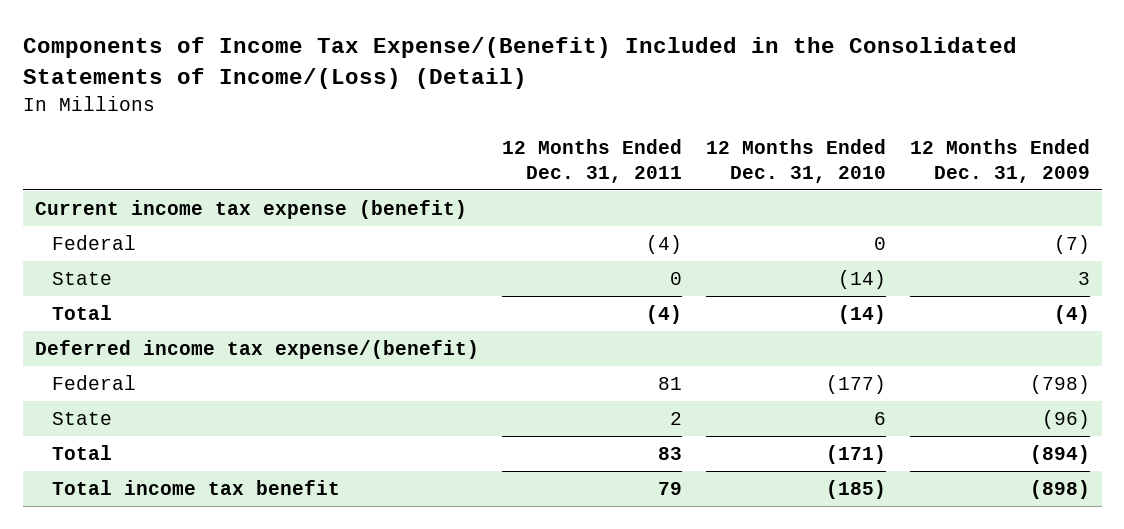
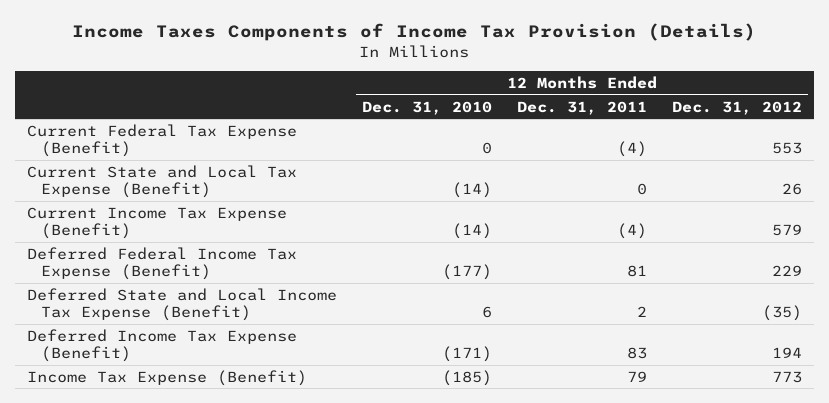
- Components of Income Tax Expense/(Benefit) Included in the Consolidated Statements of Income/(Loss) (Detail)
+ Income Taxes Components of Income Tax Provision (Details)
- | 12 Months Ended Dec. 31, 2011 | 12 Months Ended Dec. 31, 2010 | 12 Months Ended Dec. 31, 2009
+ | 12 Months Ended Dec. 31, 2010 | 12 Months Ended Dec. 31, 2011 | 12 Months Ended Dec. 31, 2012
- Current income tax expense (benefit)
- Federal | (4) | 0 | (7)
- State | 0 | (14) | 3
- Total | (4) | (14) | (4)
- Deferred income tax expense/(benefit)
- Federal | 81 | (177) | (798)
- State | 2 | 6 | (96)
- Total | 83 | (171) | (894)
- Total income tax benefit | 79 | (185) | (898)
+ Current Federal Tax Expense (Benefit) | 0 | (4) | 553
+ Current State and Local Tax Expense (Benefit) | (14) | 0 | 26
+ Current Income Tax Expense (Benefit) | (14) | (4) | 579
+ Deferred Federal Income Tax Expense (Benefit) | (177) | 81 | 229
+ Deferred State and Local Income Tax Expense (Benefit) | 6 | 2 | (35)
+ Deferred Income Tax Expense (Benefit) | (171) | 83 | 194
+ Income Tax Expense (Benefit) | (185) | 79 | 773

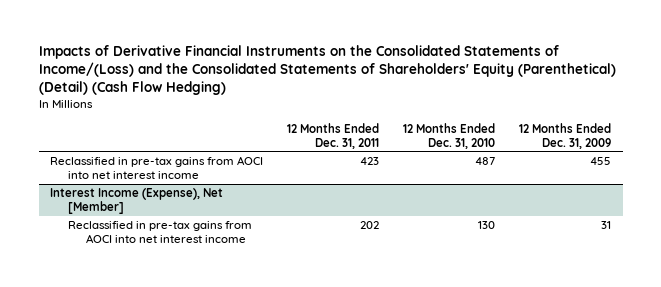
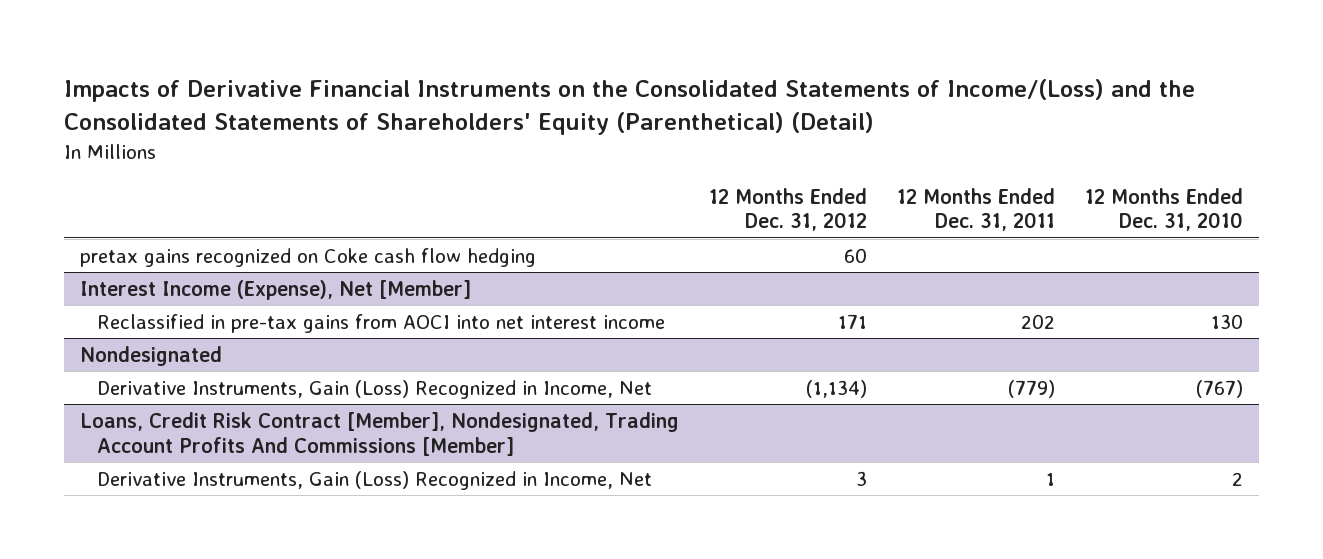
- Impacts of Derivative Financial Instruments on the Consolidated Statements of Income/(Loss) and the Consolidated Statements of Shareholders' Equity (Parenthetical) (Detail) (Cash Flow Hedging)
+ Impacts of Derivative Financial Instruments on the Consolidated Statements of Income/(Loss) and the Consolidated Statements of Shareholders' Equity (Parenthetical) (Detail)
- | 12 Months Ended Dec. 31, 2011 | 12 Months Ended Dec. 31, 2010 | 12 Months Ended Dec. 31, 2009
+ | 12 Months Ended Dec. 31, 2012 | 12 Months Ended Dec. 31, 2011 | 12 Months Ended Dec. 31, 2010
- Reclassified in pre-tax gains from AOCI into net interest income | 423 | 487 | 455
+ pretax gains recognized on Coke cash flow hedging | 60 | |
+ Nondesignated
+ Derivative Instruments, Gain (Loss) Recognized in Income, Net | (1,134) | (779) | (767)
+ Loans, Credit Risk Contract [Member], Nondesignated, Trading Account Profits And Commissions [Member]
+ Derivative Instruments, Gain (Loss) Recognized in Income, Net | 3 | 1 | 2

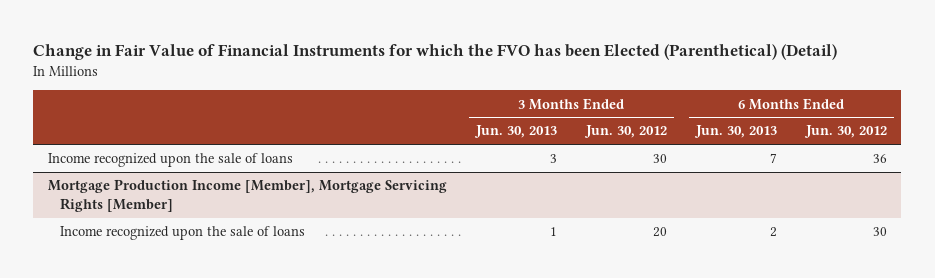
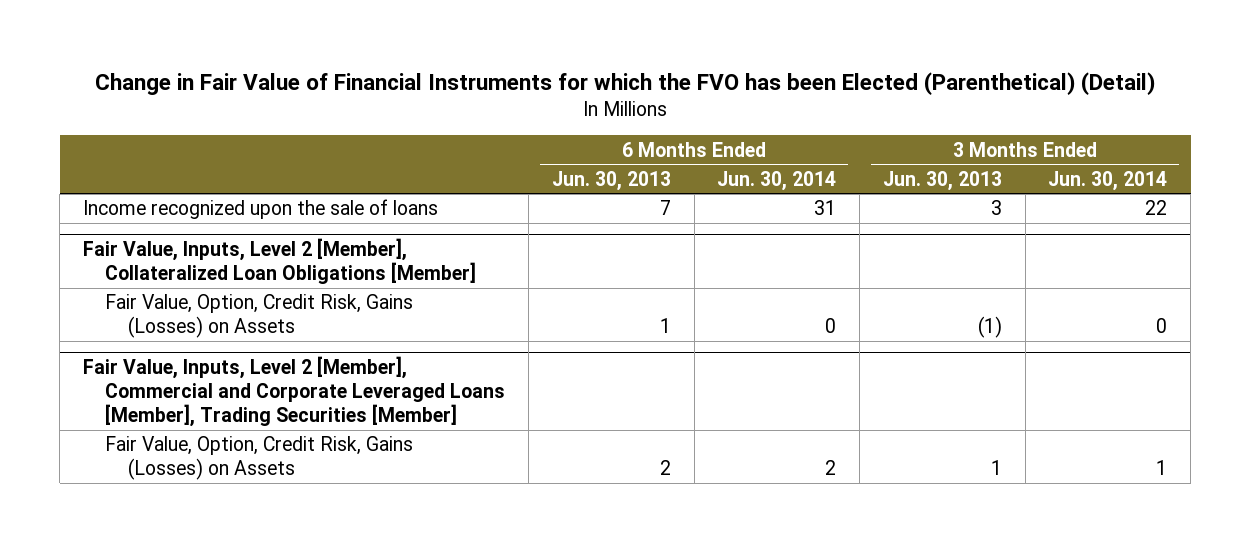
- | 3 Months Ended Jun. 30, 2013 | 3 Months Ended Jun. 30, 2012 | 6 Months Ended Jun. 30, 2013 | 6 Months Ended Jun. 30, 2012
+ | 6 Months Ended Jun. 30, 2013 | 6 Months Ended Jun. 30, 2014 | 3 Months Ended Jun. 30, 2013 | 3 Months Ended Jun. 30, 2014
- Mortgage Production Income [Member], Mortgage Servicing Rights [Member]
- Income recognized upon the sale of loans | 1 | 20 | 2 | 30
+ Fair Value, Inputs, Level 2 [Member], Collateralized Loan Obligations [Member]
+ Fair Value, Option, Credit Risk, Gains (Losses) on Assets | 1 | 0 | (1) | 0
+ Fair Value, Inputs, Level 2 [Member], Commercial and Corporate Leveraged Loans [Member], Trading Securities [Member]
+ Fair Value, Option, Credit Risk, Gains (Losses) on Assets | 2 | 2 | 1 | 1

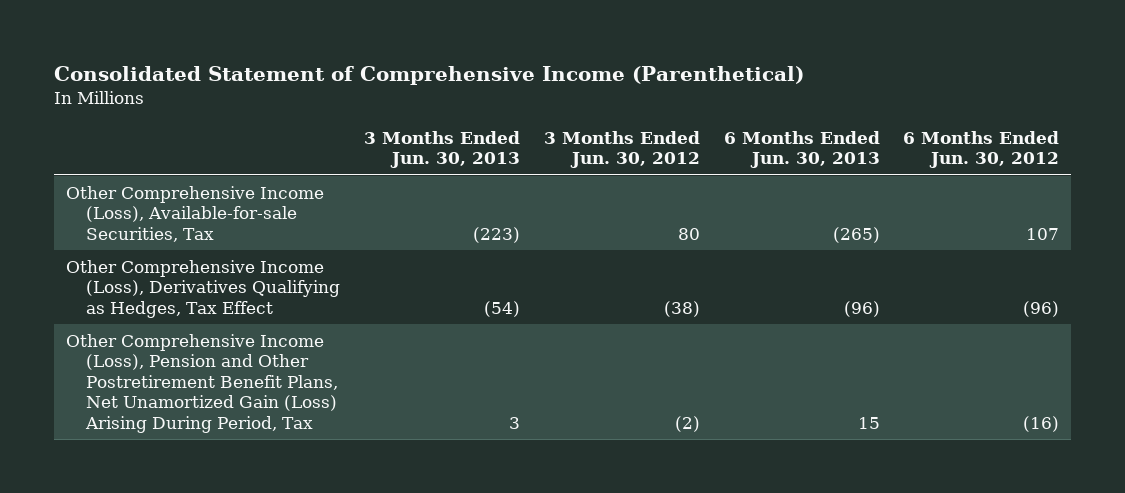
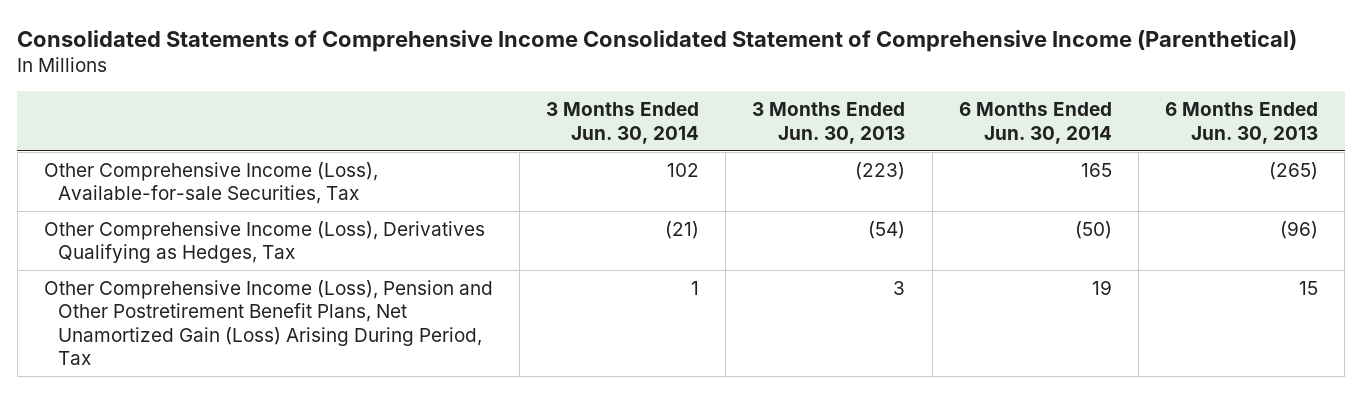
- Consolidated Statement of Comprehensive Income (Parenthetical)
+ Consolidated Statements of Comprehensive Income Consolidated Statement of Comprehensive Income (Parenthetical)
- | 3 Months Ended Jun. 30, 2013 | 3 Months Ended Jun. 30, 2012 | 6 Months Ended Jun. 30, 2013 | 6 Months Ended Jun. 30, 2012
+ | 3 Months Ended Jun. 30, 2014 | 3 Months Ended Jun. 30, 2013 | 6 Months Ended Jun. 30, 2014 | 6 Months Ended Jun. 30, 2013
- Other Comprehensive Income (Loss), Derivatives Qualifying as Hedges, Tax Effect | (54) | (38) | (96) | (96)
+ Other Comprehensive Income (Loss), Derivatives Qualifying as Hedges, Tax | (21) | (54) | (50) | (96)

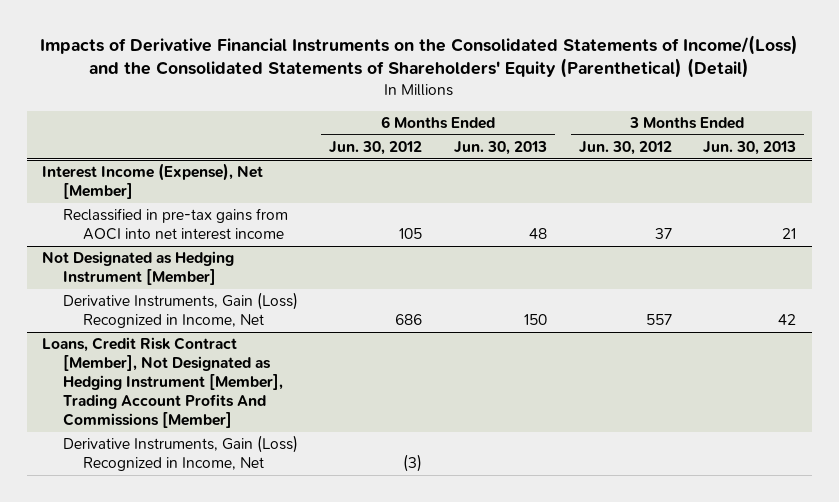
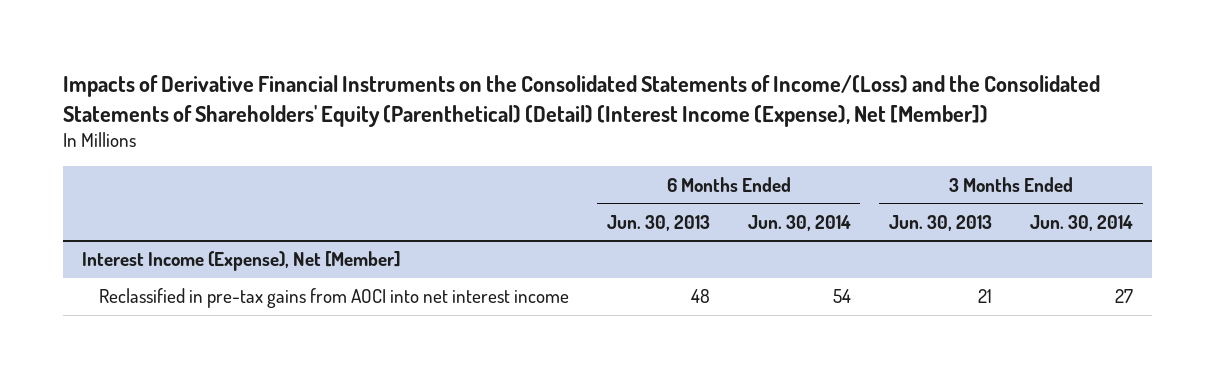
- Impacts of Derivative Financial Instruments on the Consolidated Statements of Income/(Loss) and the Consolidated Statements of Shareholders' Equity (Parenthetical) (Detail)
+ Impacts of Derivative Financial Instruments on the Consolidated Statements of Income/(Loss) and the Consolidated Statements of Shareholders' Equity (Parenthetical) (Detail) (Interest Income (Expense), Net [Member])
- | 6 Months Ended Jun. 30, 2012 | 6 Months Ended Jun. 30, 2013 | 3 Months Ended Jun. 30, 2012 | 3 Months Ended Jun. 30, 2013
+ | 6 Months Ended Jun. 30, 2013 | 6 Months Ended Jun. 30, 2014 | 3 Months Ended Jun. 30, 2013 | 3 Months Ended Jun. 30, 2014
- Not Designated as Hedging Instrument [Member]
- Derivative Instruments, Gain (Loss) Recognized in Income, Net | 686 | 150 | 557 | 42
- Loans, Credit Risk Contract [Member], Not Designated as Hedging Instrument [Member], Trading Account Profits And Commissions [Member]
- Derivative Instruments, Gain (Loss) Recognized in Income, Net | (3) | | |

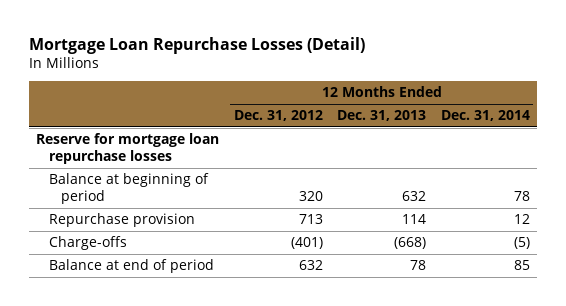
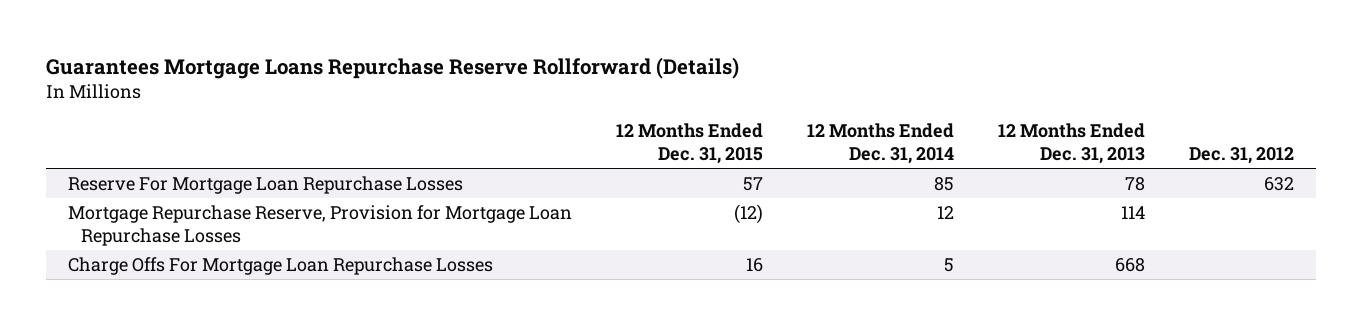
- Mortgage Loan Repurchase Losses (Detail)
+ Guarantees Mortgage Loans Repurchase Reserve Rollforward (Details)
- | 12 Months Ended Dec. 31, 2012 | 12 Months Ended Dec. 31, 2013 | 12 Months Ended Dec. 31, 2014
+ | 12 Months Ended Dec. 31, 2015 | 12 Months Ended Dec. 31, 2014 | 12 Months Ended Dec. 31, 2013 | Dec. 31, 2012
- Reserve for mortgage loan repurchase losses
- Balance at beginning of period | 320 | 632 | 78
- Repurchase provision | 713 | 114 | 12
- Charge-offs | (401) | (668) | (5)
- Balance at end of period | 632 | 78 | 85
+ Reserve For Mortgage Loan Repurchase Losses | 57 | 85 | 78 | 632
+ Mortgage Repurchase Reserve, Provision for Mortgage Loan Repurchase Losses | (12) | 12 | 114 |
+ Charge Offs For Mortgage Loan Repurchase Losses | 16 | 5 | 668 |

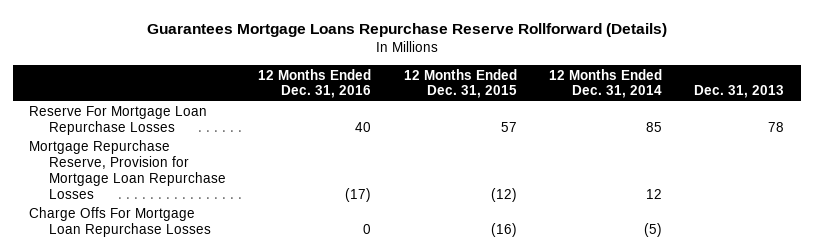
- | 12 Months Ended Dec. 31, 2015 | 12 Months Ended Dec. 31, 2014 | 12 Months Ended Dec. 31, 2013 | Dec. 31, 2012
+ | 12 Months Ended Dec. 31, 2016 | 12 Months Ended Dec. 31, 2015 | 12 Months Ended Dec. 31, 2014 | Dec. 31, 2013
- Charge Offs For Mortgage Loan Repurchase Losses | 16 | 5 | 668 |
+ Charge Offs For Mortgage Loan Repurchase Losses | 0 | (16) | (5) |

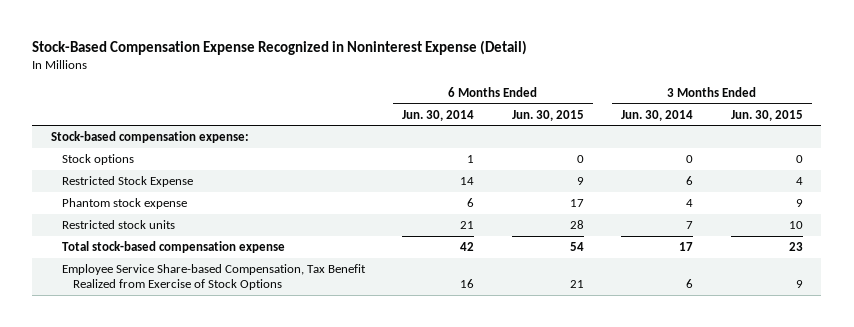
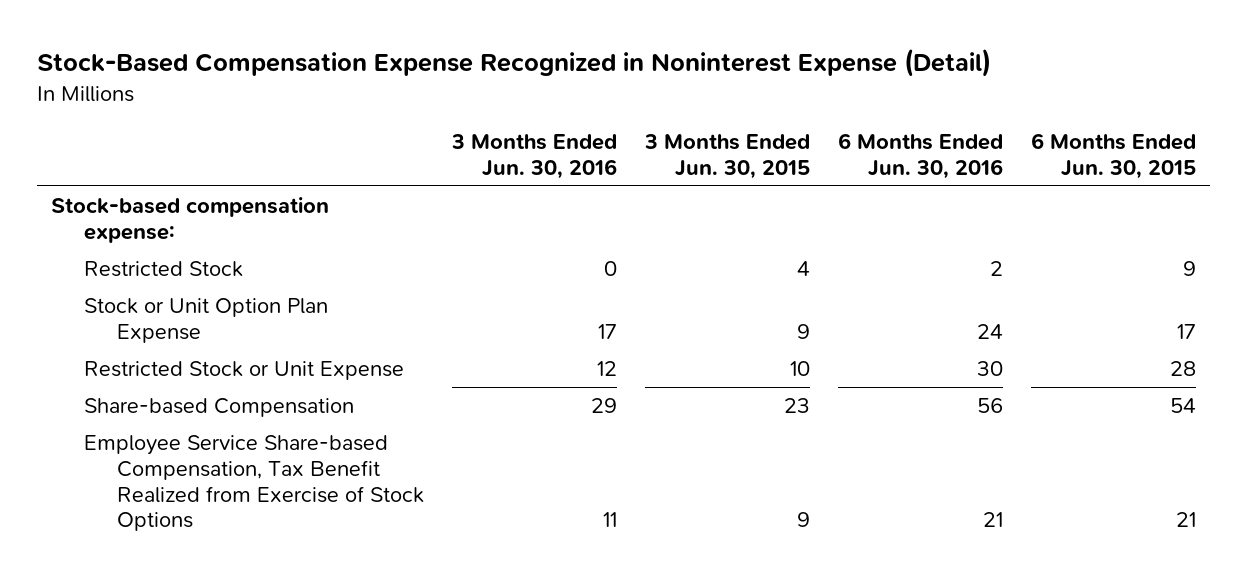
- | 6 Months Ended Jun. 30, 2014 | 6 Months Ended Jun. 30, 2015 | 3 Months Ended Jun. 30, 2014 | 3 Months Ended Jun. 30, 2015
+ | 3 Months Ended Jun. 30, 2016 | 3 Months Ended Jun. 30, 2015 | 6 Months Ended Jun. 30, 2016 | 6 Months Ended Jun. 30, 2015
- Stock options | 1 | 0 | 0 | 0
- Restricted Stock Expense | 14 | 9 | 6 | 4
- Phantom stock expense | 6 | 17 | 4 | 9
- Restricted stock units | 21 | 28 | 7 | 10
- Total stock-based compensation expense | 42 | 54 | 17 | 23
+ Restricted Stock | 0 | 4 | 2 | 9
+ Stock or Unit Option Plan Expense | 17 | 9 | 24 | 17
+ Restricted Stock or Unit Expense | 12 | 10 | 30 | 28
+ Share-based Compensation | 29 | 23 | 56 | 54

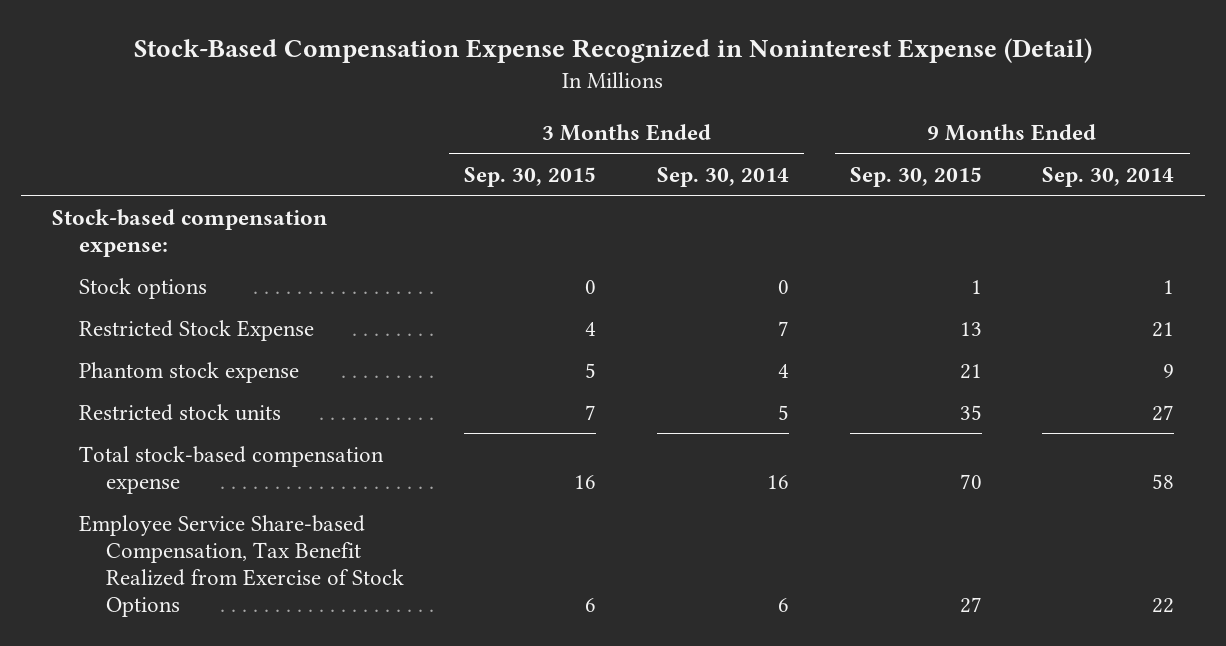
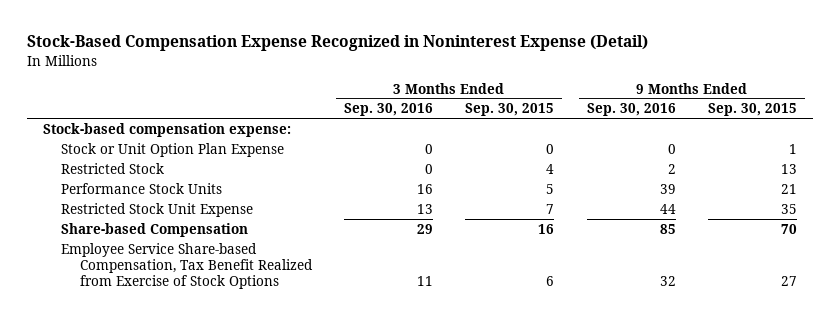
- | 3 Months Ended Sep. 30, 2015 | 3 Months Ended Sep. 30, 2014 | 9 Months Ended Sep. 30, 2015 | 9 Months Ended Sep. 30, 2014
+ | 3 Months Ended Sep. 30, 2016 | 3 Months Ended Sep. 30, 2015 | 9 Months Ended Sep. 30, 2016 | 9 Months Ended Sep. 30, 2015
- Stock options | 0 | 0 | 1 | 1
- Restricted Stock Expense | 4 | 7 | 13 | 21
- Phantom stock expense | 5 | 4 | 21 | 9
- Restricted stock units | 7 | 5 | 35 | 27
- Total stock-based compensation expense | 16 | 16 | 70 | 58
+ Stock or Unit Option Plan Expense | 0 | 0 | 0 | 1
+ Restricted Stock | 0 | 4 | 2 | 13
+ Performance Stock Units | 16 | 5 | 39 | 21
+ Restricted Stock Unit Expense | 13 | 7 | 44 | 35
+ Share-based Compensation | 29 | 16 | 85 | 70

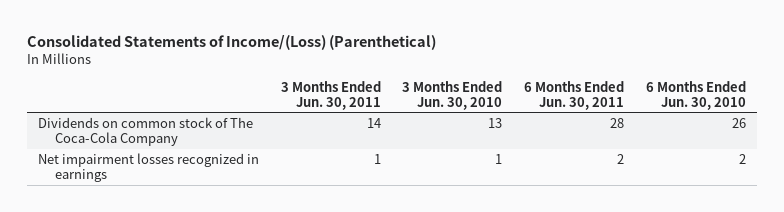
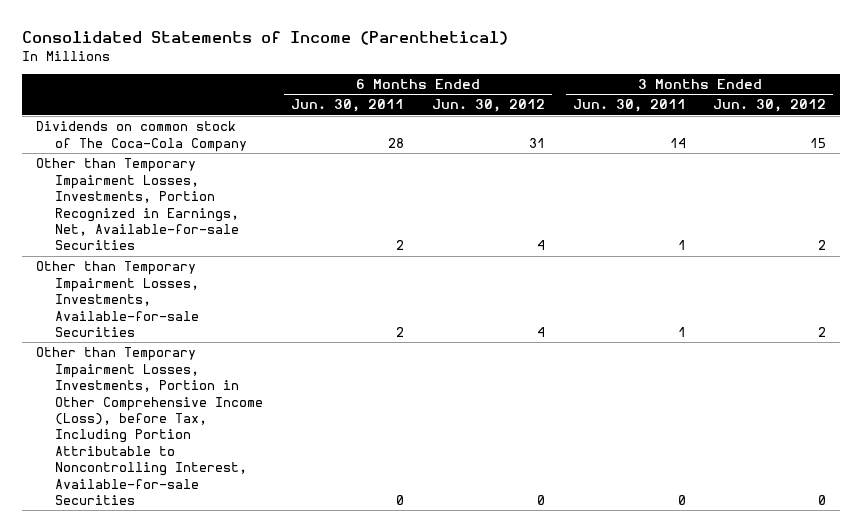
- Consolidated Statements of Income/(Loss) (Parenthetical)
+ Consolidated Statements of Income (Parenthetical)
- | 3 Months Ended Jun. 30, 2011 | 3 Months Ended Jun. 30, 2010 | 6 Months Ended Jun. 30, 2011 | 6 Months Ended Jun. 30, 2010
+ | 6 Months Ended Jun. 30, 2011 | 6 Months Ended Jun. 30, 2012 | 3 Months Ended Jun. 30, 2011 | 3 Months Ended Jun. 30, 2012
- Net impairment losses recognized in earnings | 1 | 1 | 2 | 2
+ Other than Temporary Impairment Losses, Investments, Portion Recognized in Earnings, Net, Available-for-sale Securities | 2 | 4 | 1 | 2
+ Other than Temporary Impairment Losses, Investments, Available-for-sale Securities | 2 | 4 | 1 | 2
+ Other than Temporary Impairment Losses, Investments, Portion in Other Comprehensive Income (Loss), before Tax, Including Portion Attributable to Noncontrolling Interest, Available-for-sale Securities | 0 | 0 | 0 | 0

